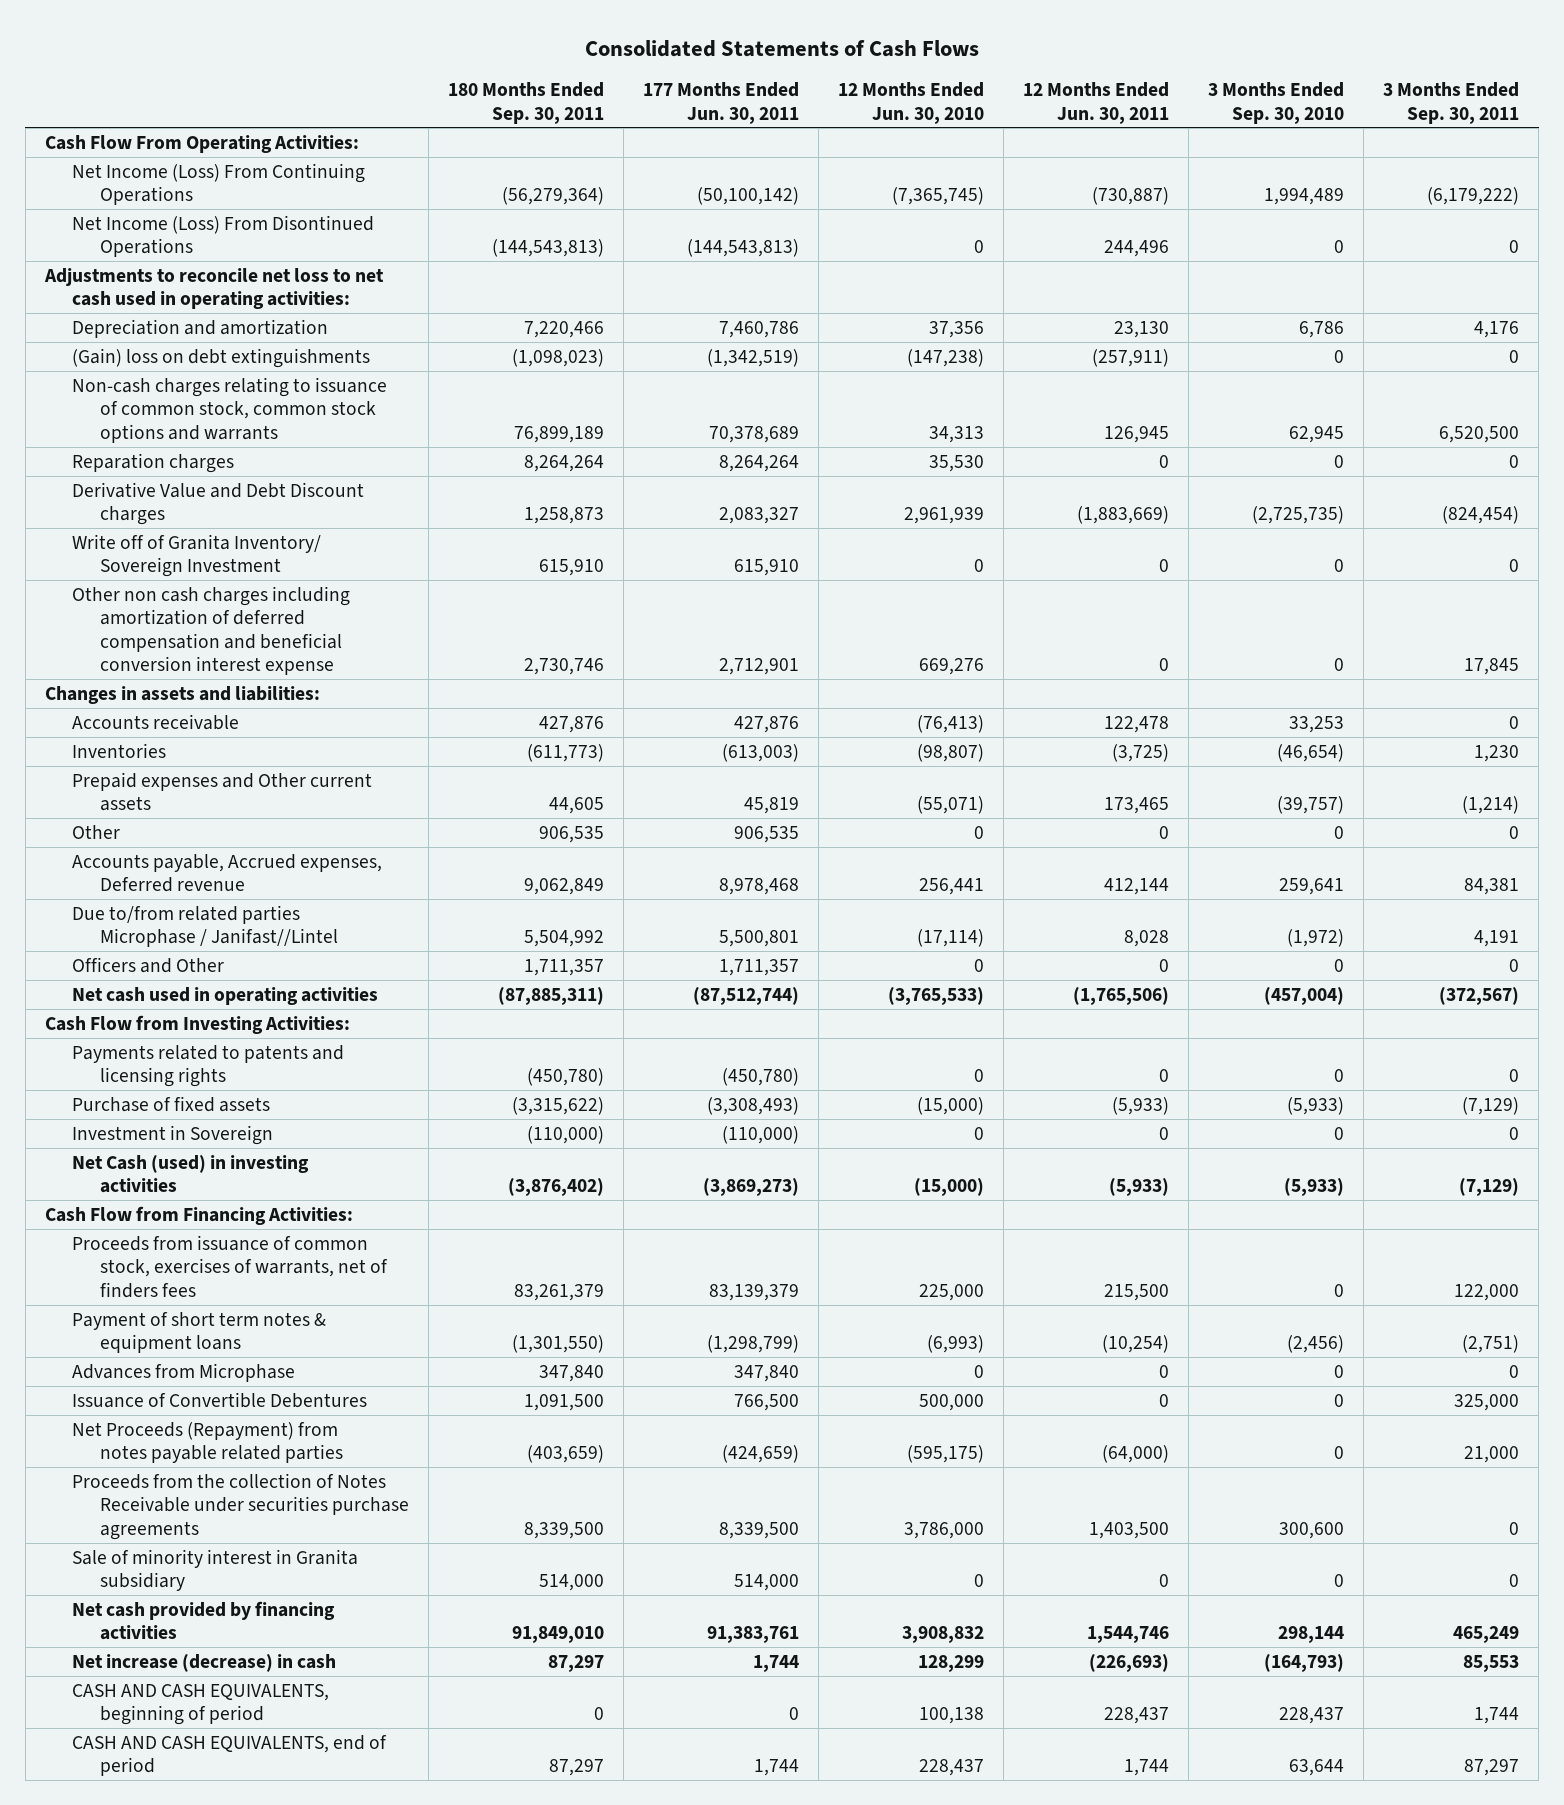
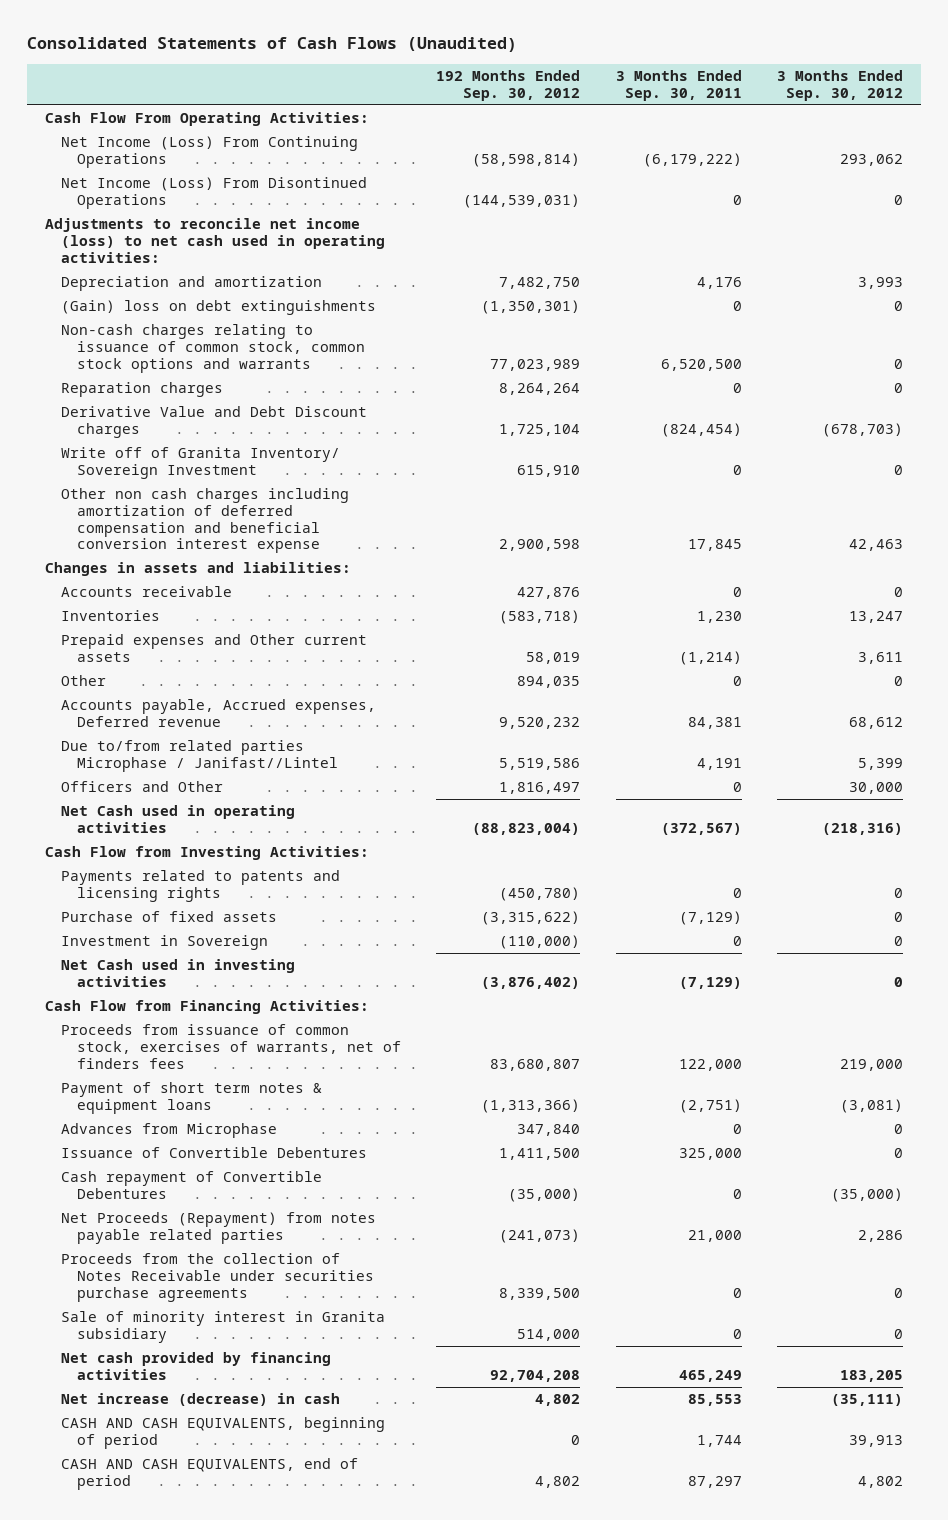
- Consolidated Statements of Cash Flows
+ Consolidated Statements of Cash Flows (Unaudited)
- | 180 Months Ended Sep. 30, 2011 | 177 Months Ended Jun. 30, 2011 | 12 Months Ended Jun. 30, 2010 | 12 Months Ended Jun. 30, 2011 | 3 Months Ended Sep. 30, 2010 | 3 Months Ended Sep. 30, 2011
+ | 192 Months Ended Sep. 30, 2012 | 3 Months Ended Sep. 30, 2011 | 3 Months Ended Sep. 30, 2012
- Adjustments to reconcile net loss to net cash used in operating activities:
+ Adjustments to reconcile net income (loss) to net cash used in operating activities:
- Net cash used in operating activities | (87,885,311) | (87,512,744) | (3,765,533) | (1,765,506) | (457,004) | (372,567)
+ Net Cash used in operating activities | (88,823,004) | (372,567) | (218,316)
- Net Cash (used) in investing activities | (3,876,402) | (3,869,273) | (15,000) | (5,933) | (5,933) | (7,129)
+ Net Cash used in investing activities | (3,876,402) | (7,129) | 0
+ Cash repayment of Convertible Debentures | (35,000) | 0 | (35,000)

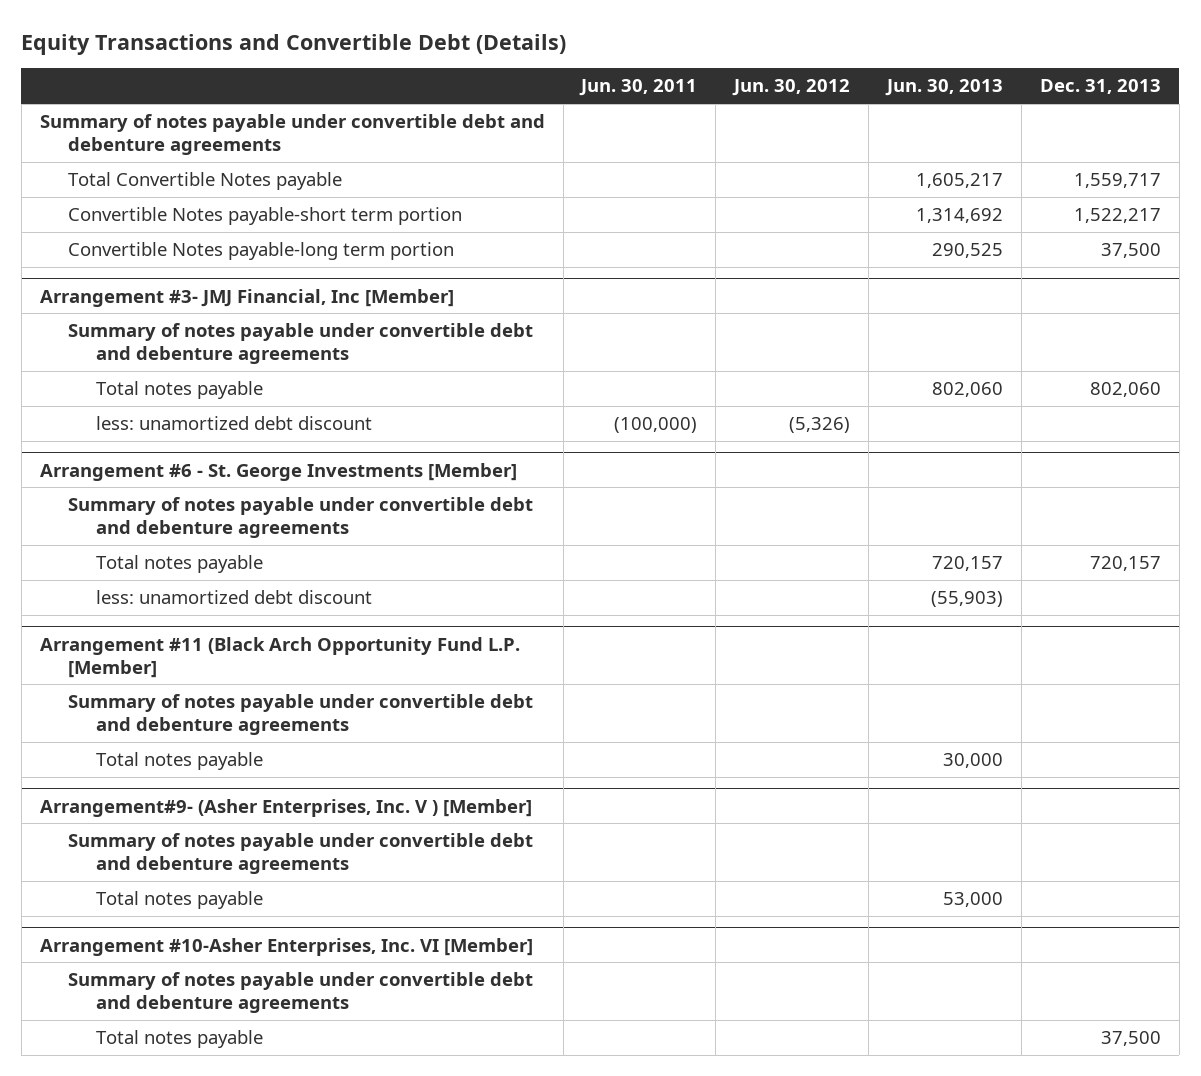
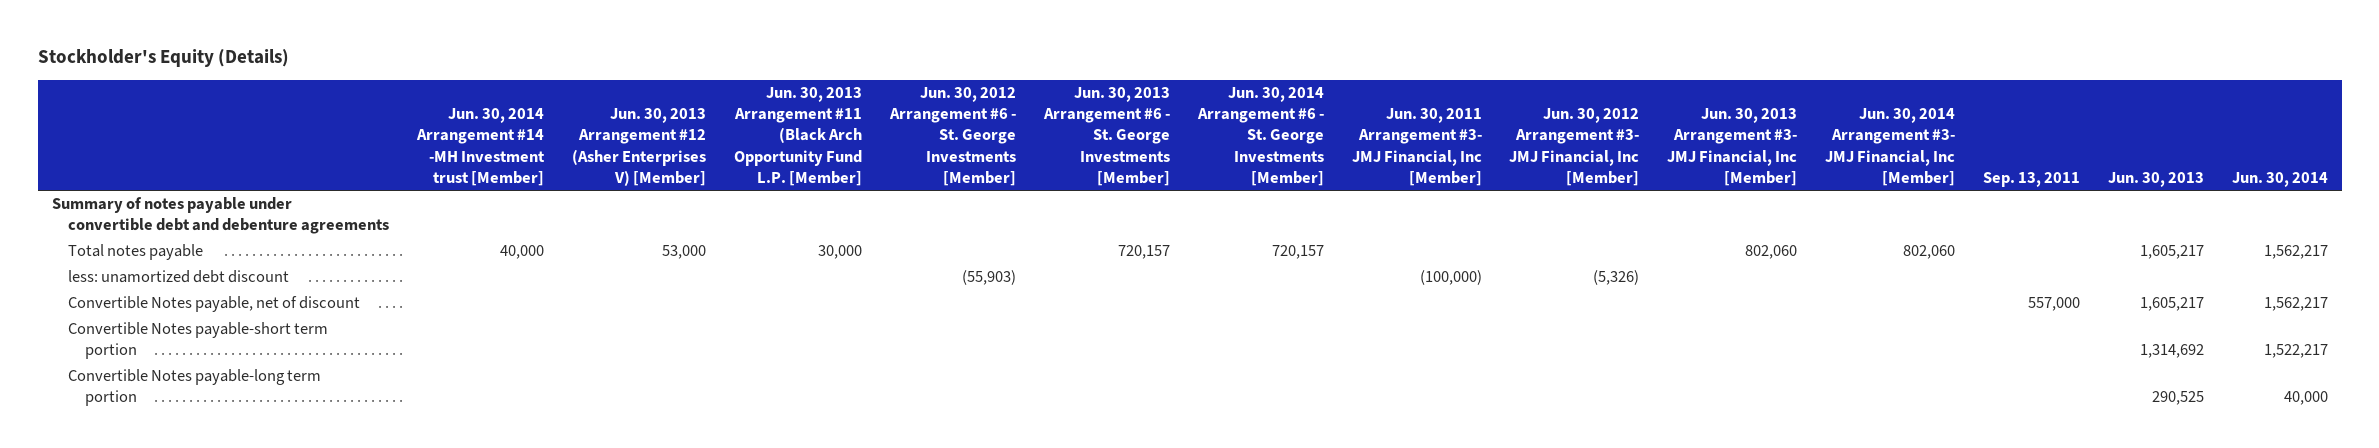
- Equity Transactions and Convertible Debt (Details)
+ Stockholder's Equity (Details)
- | Jun. 30, 2011 | Jun. 30, 2012 | Jun. 30, 2013 | Dec. 31, 2013
+ | Jun. 30, 2014 Arrangement #14 -MH Investment trust [Member] | Jun. 30, 2013 Arrangement #12 (Asher Enterprises V) [Member] | Jun. 30, 2013 Arrangement #11 (Black Arch Opportunity Fund L.P. [Member] | Jun. 30, 2012 Arrangement #6 - St. George Investments [Member] | Jun. 30, 2013 Arrangement #6 - St. George Investments [Member] | Jun. 30, 2014 Arrangement #6 - St. George Investments [Member] | Jun. 30, 2011 Arrangement #3- JMJ Financial, Inc [Member] | Jun. 30, 2012 Arrangement #3- JMJ Financial, Inc [Member] | Jun. 30, 2013 Arrangement #3- JMJ Financial, Inc [Member] | Jun. 30, 2014 Arrangement #3- JMJ Financial, Inc [Member] | Sep. 13, 2011 | Jun. 30, 2013 | Jun. 30, 2014
- Total Convertible Notes payable | | | 1,605,217 | 1,559,717
+ Total notes payable | 40,000 | 53,000 | 30,000 | | 720,157 | 720,157 | | | 802,060 | 802,060 | | 1,605,217 | 1,562,217
+ less: unamortized debt discount | | | | (55,903) | | | (100,000) | (5,326) | | | | |
+ Convertible Notes payable, net of discount | | | | | | | | | | | 557,000 | 1,605,217 | 1,562,217
- Arrangement #3- JMJ Financial, Inc [Member]
- Summary of notes payable under convertible debt and debenture agreements
- Total notes payable | | | 802,060 | 802,060
- less: unamortized debt discount | (100,000) | (5,326) | |
- Arrangement #6 - St. George Investments [Member]
- Summary of notes payable under convertible debt and debenture agreements
- Total notes payable | | | 720,157 | 720,157
- less: unamortized debt discount | | | (55,903) |
- Arrangement #11 (Black Arch Opportunity Fund L.P. [Member]
- Summary of notes payable under convertible debt and debenture agreements
- Total notes payable | | | 30,000 |
- Arrangement#9- (Asher Enterprises, Inc. V ) [Member]
- Summary of notes payable under convertible debt and debenture agreements
- Total notes payable | | | 53,000 |
- Arrangement #10-Asher Enterprises, Inc. VI [Member]
- Summary of notes payable under convertible debt and debenture agreements
- Total notes payable | | | | 37,500

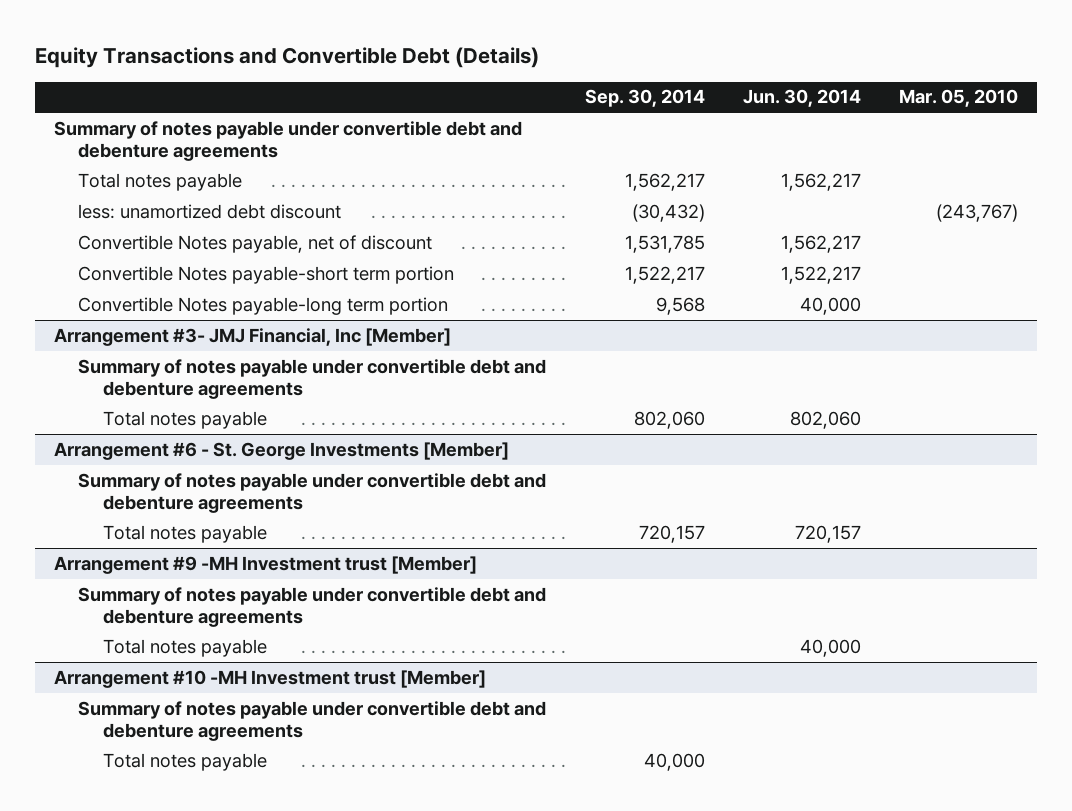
- Stockholder's Equity (Details)
+ Equity Transactions and Convertible Debt (Details)
- | Jun. 30, 2014 Arrangement #14 -MH Investment trust [Member] | Jun. 30, 2013 Arrangement #12 (Asher Enterprises V) [Member] | Jun. 30, 2013 Arrangement #11 (Black Arch Opportunity Fund L.P. [Member] | Jun. 30, 2012 Arrangement #6 - St. George Investments [Member] | Jun. 30, 2013 Arrangement #6 - St. George Investments [Member] | Jun. 30, 2014 Arrangement #6 - St. George Investments [Member] | Jun. 30, 2011 Arrangement #3- JMJ Financial, Inc [Member] | Jun. 30, 2012 Arrangement #3- JMJ Financial, Inc [Member] | Jun. 30, 2013 Arrangement #3- JMJ Financial, Inc [Member] | Jun. 30, 2014 Arrangement #3- JMJ Financial, Inc [Member] | Sep. 13, 2011 | Jun. 30, 2013 | Jun. 30, 2014
+ | Sep. 30, 2014 | Jun. 30, 2014 | Mar. 05, 2010
+ Arrangement #3- JMJ Financial, Inc [Member]
+ Summary of notes payable under convertible debt and debenture agreements
+ Total notes payable | 802,060 | 802,060 |
+ Arrangement #6 - St. George Investments [Member]
+ Summary of notes payable under convertible debt and debenture agreements
+ Total notes payable | 720,157 | 720,157 |
+ Arrangement #9 -MH Investment trust [Member]
+ Summary of notes payable under convertible debt and debenture agreements
+ Total notes payable | | 40,000 |
+ Arrangement #10 -MH Investment trust [Member]
+ Summary of notes payable under convertible debt and debenture agreements
+ Total notes payable | 40,000 | |

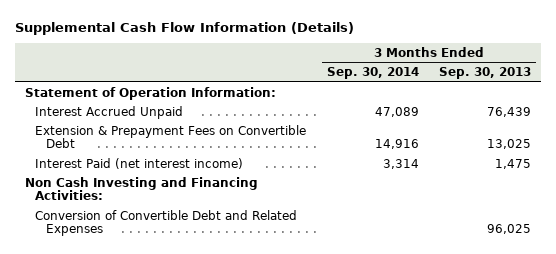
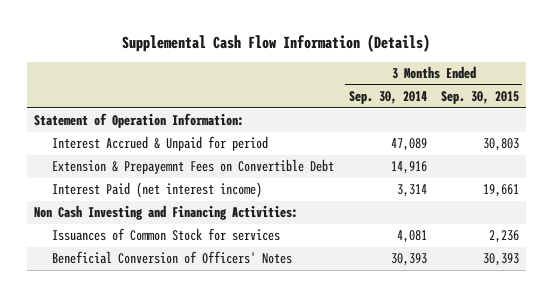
- | 3 Months Ended Sep. 30, 2014 | 3 Months Ended Sep. 30, 2013
+ | 3 Months Ended Sep. 30, 2014 | 3 Months Ended Sep. 30, 2015
- Interest Accrued Unpaid | 47,089 | 76,439
- Extension & Prepayment Fees on Convertible Debt | 14,916 | 13,025
+ Interest Accrued & Unpaid for period | 47,089 | 30,803
+ Extension & Prepayemnt Fees on Convertible Debt | 14,916 |
- Conversion of Convertible Debt and Related Expenses | | 96,025
+ Issuances of Common Stock for services | 4,081 | 2,236
+ Beneficial Conversion of Officers' Notes | 30,393 | 30,393

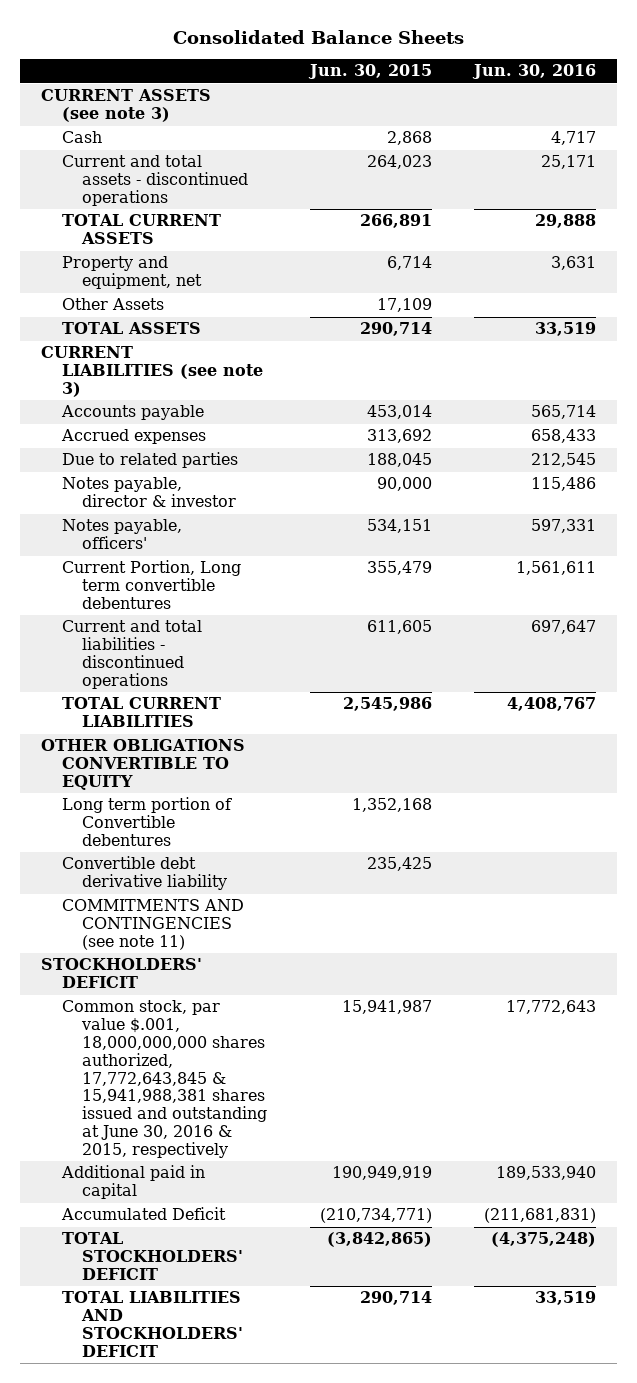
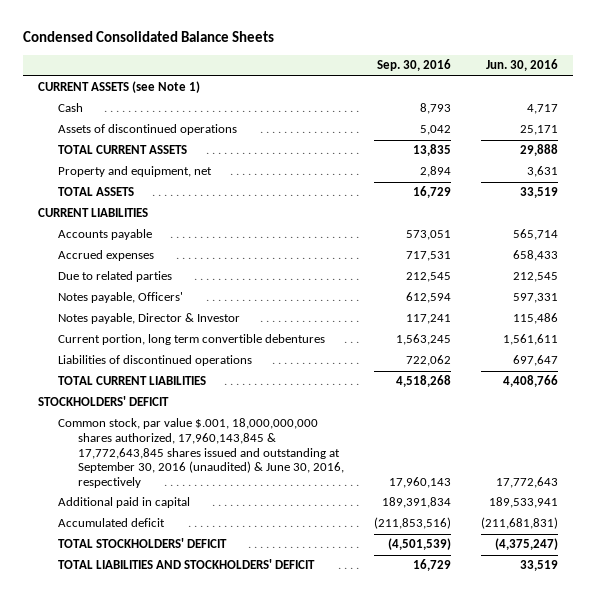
- Consolidated Balance Sheets
+ Condensed Consolidated Balance Sheets
- | Jun. 30, 2015 | Jun. 30, 2016
+ | Sep. 30, 2016 | Jun. 30, 2016
- CURRENT ASSETS (see note 3)
+ CURRENT ASSETS (see Note 1)
- Current and total assets - discontinued operations | 264,023 | 25,171
+ Assets of discontinued operations | 5,042 | 25,171
- Other Assets | 17,109 |
- CURRENT LIABILITIES (see note 3)
+ CURRENT LIABILITIES
- Notes payable, director & investor | 90,000 | 115,486
- Notes payable, officers' | 534,151 | 597,331
- Current Portion, Long term convertible debentures | 355,479 | 1,561,611
- Current and total liabilities - discontinued operations | 611,605 | 697,647
- TOTAL CURRENT LIABILITIES | 2,545,986 | 4,408,767
- OTHER OBLIGATIONS CONVERTIBLE TO EQUITY
- Long term portion of Convertible debentures | 1,352,168 |
- Convertible debt derivative liability | 235,425 |
- COMMITMENTS AND CONTINGENCIES (see note 11)
+ Notes payable, Officers' | 612,594 | 597,331
+ Notes payable, Director & Investor | 117,241 | 115,486
+ Current portion, long term convertible debentures | 1,563,245 | 1,561,611
+ Liabilities of discontinued operations | 722,062 | 697,647
+ TOTAL CURRENT LIABILITIES | 4,518,268 | 4,408,766
- Common stock, par value $.001, 18,000,000,000 shares authorized, 17,772,643,845 & 15,941,988,381 shares issued and outstanding at June 30, 2016 & 2015, respectively | 15,941,987 | 17,772,643
- Additional paid in capital | 190,949,919 | 189,533,940
- Accumulated Deficit | (210,734,771) | (211,681,831)
- TOTAL STOCKHOLDERS' DEFICIT | (3,842,865) | (4,375,248)
+ Common stock, par value $.001, 18,000,000,000 shares authorized, 17,960,143,845 & 17,772,643,845 shares issued and outstanding at September 30, 2016 (unaudited) & June 30, 2016, respectively | 17,960,143 | 17,772,643
+ Additional paid in capital | 189,391,834 | 189,533,941
+ Accumulated deficit | (211,853,516) | (211,681,831)
+ TOTAL STOCKHOLDERS' DEFICIT | (4,501,539) | (4,375,247)

